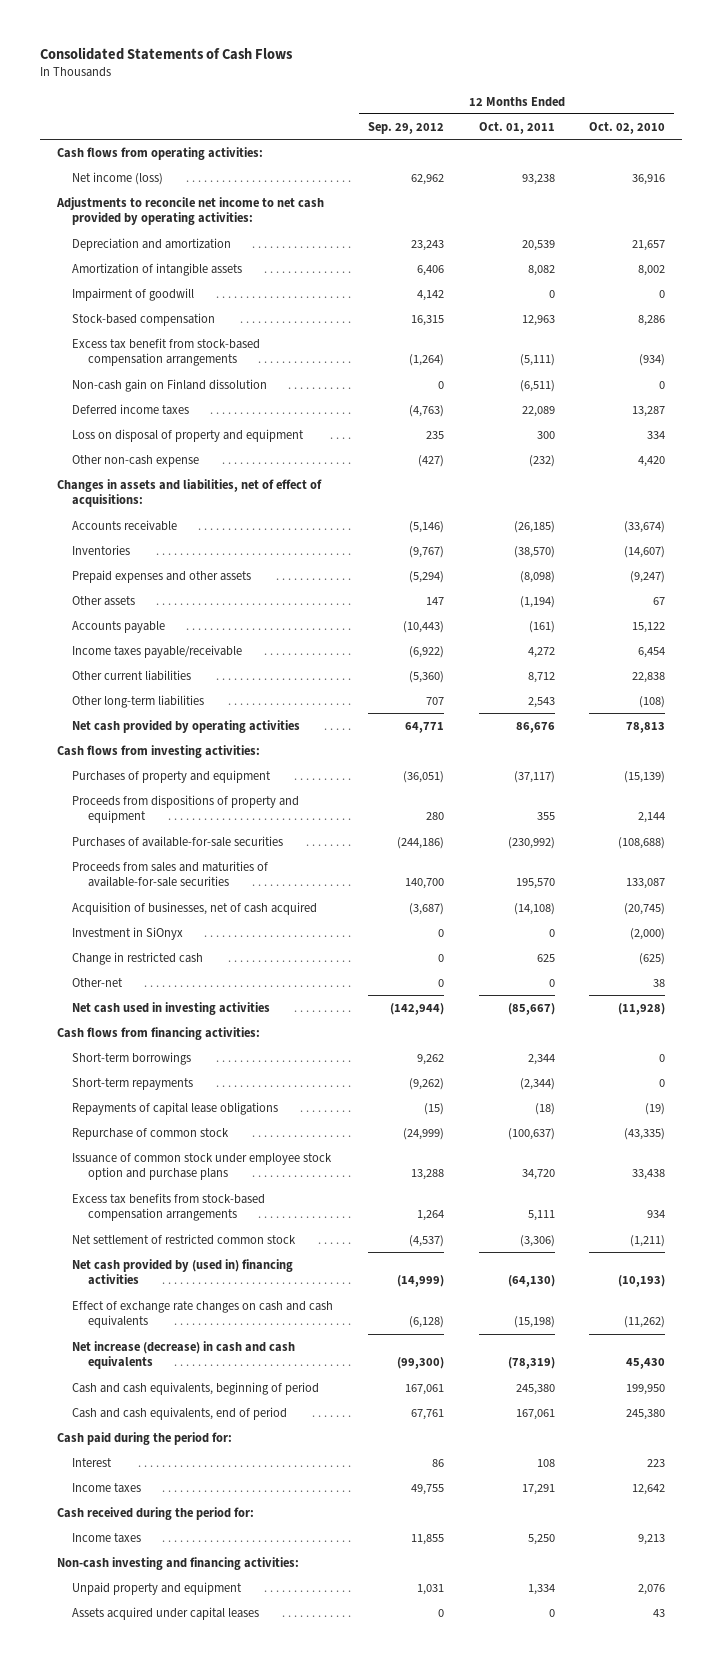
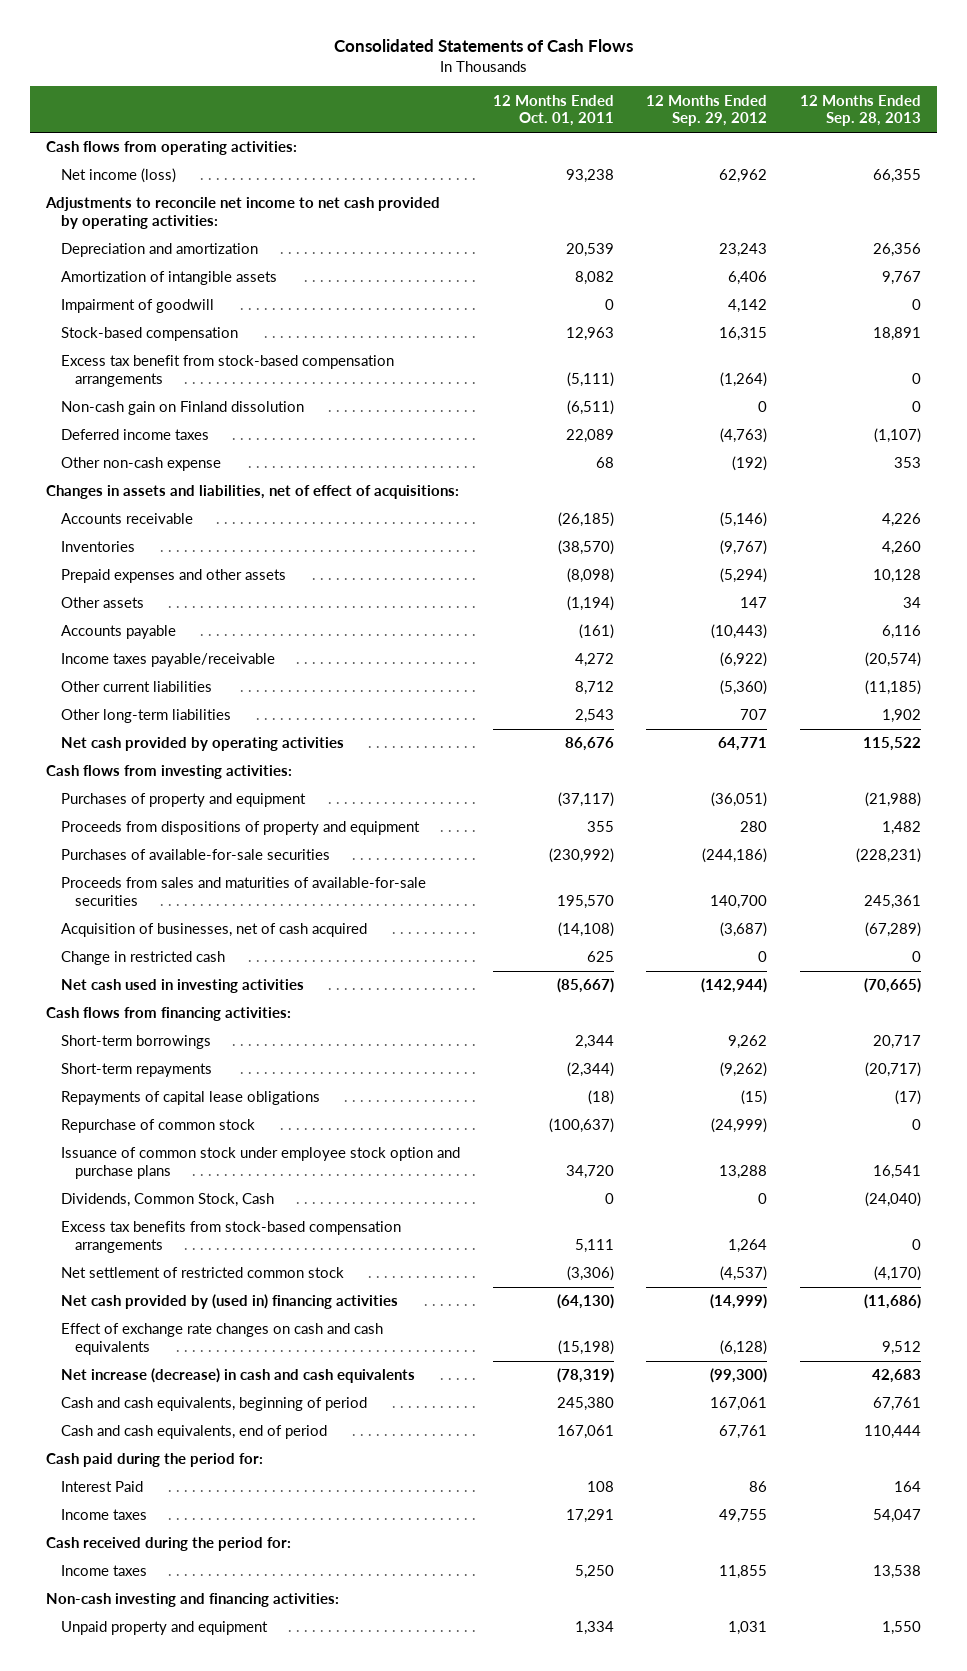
- | 12 Months Ended Sep. 29, 2012 | 12 Months Ended Oct. 01, 2011 | 12 Months Ended Oct. 02, 2010
+ | 12 Months Ended Oct. 01, 2011 | 12 Months Ended Sep. 29, 2012 | 12 Months Ended Sep. 28, 2013
- Loss on disposal of property and equipment | 235 | 300 | 334
- Other non-cash expense | (427) | (232) | 4,420
+ Other non-cash expense | 68 | (192) | 353
- Investment in SiOnyx | 0 | 0 | (2,000)
- Other-net | 0 | 0 | 38
+ Dividends, Common Stock, Cash | 0 | 0 | (24,040)
- Interest | 86 | 108 | 223
+ Interest Paid | 108 | 86 | 164
- Assets acquired under capital leases | 0 | 0 | 43

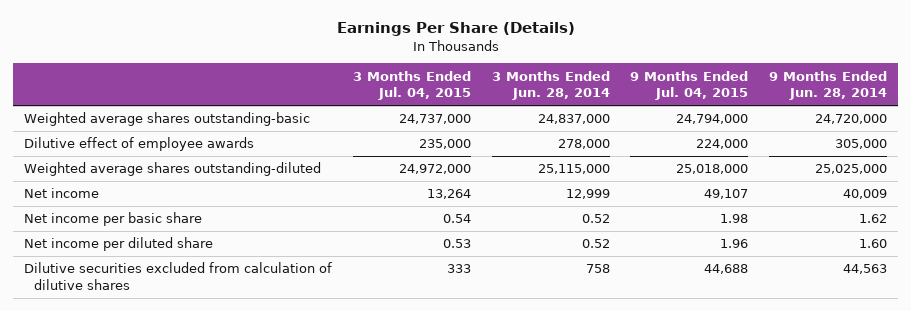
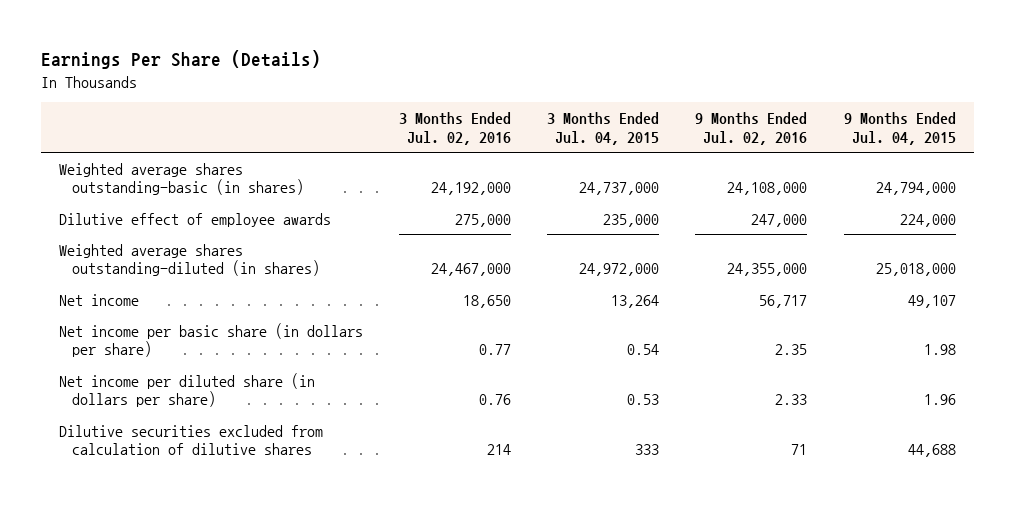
- | 3 Months Ended Jul. 04, 2015 | 3 Months Ended Jun. 28, 2014 | 9 Months Ended Jul. 04, 2015 | 9 Months Ended Jun. 28, 2014
+ | 3 Months Ended Jul. 02, 2016 | 3 Months Ended Jul. 04, 2015 | 9 Months Ended Jul. 02, 2016 | 9 Months Ended Jul. 04, 2015
- Weighted average shares outstanding-basic | 24,737,000 | 24,837,000 | 24,794,000 | 24,720,000
+ Weighted average shares outstanding-basic (in shares) | 24,192,000 | 24,737,000 | 24,108,000 | 24,794,000
- Weighted average shares outstanding-diluted | 24,972,000 | 25,115,000 | 25,018,000 | 25,025,000
+ Weighted average shares outstanding-diluted (in shares) | 24,467,000 | 24,972,000 | 24,355,000 | 25,018,000
- Net income per basic share | 0.54 | 0.52 | 1.98 | 1.62
- Net income per diluted share | 0.53 | 0.52 | 1.96 | 1.60
+ Net income per basic share (in dollars per share) | 0.77 | 0.54 | 2.35 | 1.98
+ Net income per diluted share (in dollars per share) | 0.76 | 0.53 | 2.33 | 1.96

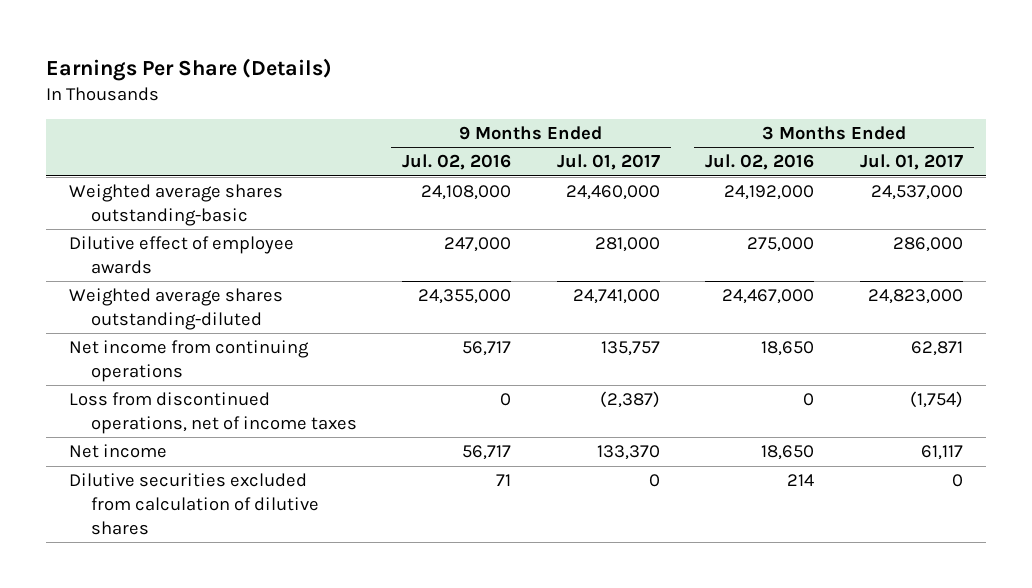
- | 3 Months Ended Jul. 02, 2016 | 3 Months Ended Jul. 04, 2015 | 9 Months Ended Jul. 02, 2016 | 9 Months Ended Jul. 04, 2015
+ | 9 Months Ended Jul. 02, 2016 | 9 Months Ended Jul. 01, 2017 | 3 Months Ended Jul. 02, 2016 | 3 Months Ended Jul. 01, 2017
- Weighted average shares outstanding-basic (in shares) | 24,192,000 | 24,737,000 | 24,108,000 | 24,794,000
+ Weighted average shares outstanding-basic | 24,108,000 | 24,460,000 | 24,192,000 | 24,537,000
- Weighted average shares outstanding-diluted (in shares) | 24,467,000 | 24,972,000 | 24,355,000 | 25,018,000
+ Weighted average shares outstanding-diluted | 24,355,000 | 24,741,000 | 24,467,000 | 24,823,000
+ Net income from continuing operations | 56,717 | 135,757 | 18,650 | 62,871
+ Loss from discontinued operations, net of income taxes | 0 | (2,387) | 0 | (1,754)
- Net income per basic share (in dollars per share) | 0.77 | 0.54 | 2.35 | 1.98
- Net income per diluted share (in dollars per share) | 0.76 | 0.53 | 2.33 | 1.96

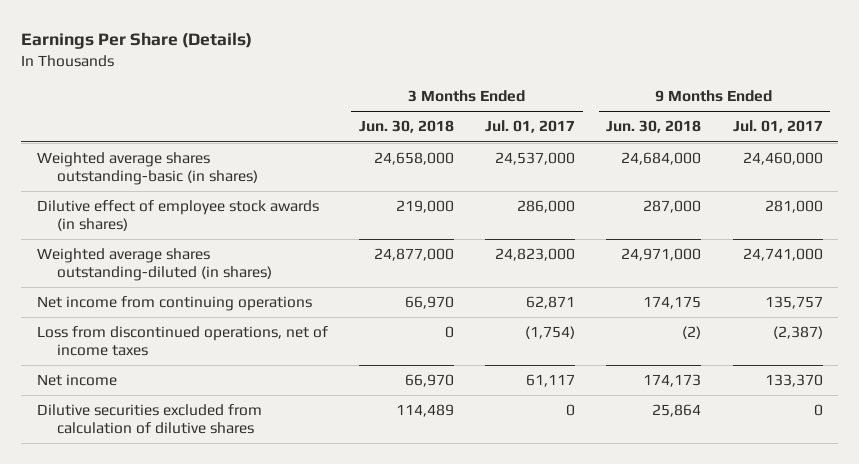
- | 9 Months Ended Jul. 02, 2016 | 9 Months Ended Jul. 01, 2017 | 3 Months Ended Jul. 02, 2016 | 3 Months Ended Jul. 01, 2017
+ | 3 Months Ended Jun. 30, 2018 | 3 Months Ended Jul. 01, 2017 | 9 Months Ended Jun. 30, 2018 | 9 Months Ended Jul. 01, 2017
- Weighted average shares outstanding-basic | 24,108,000 | 24,460,000 | 24,192,000 | 24,537,000
- Dilutive effect of employee awards | 247,000 | 281,000 | 275,000 | 286,000
- Weighted average shares outstanding-diluted | 24,355,000 | 24,741,000 | 24,467,000 | 24,823,000
+ Weighted average shares outstanding-basic (in shares) | 24,658,000 | 24,537,000 | 24,684,000 | 24,460,000
+ Dilutive effect of employee stock awards (in shares) | 219,000 | 286,000 | 287,000 | 281,000
+ Weighted average shares outstanding-diluted (in shares) | 24,877,000 | 24,823,000 | 24,971,000 | 24,741,000

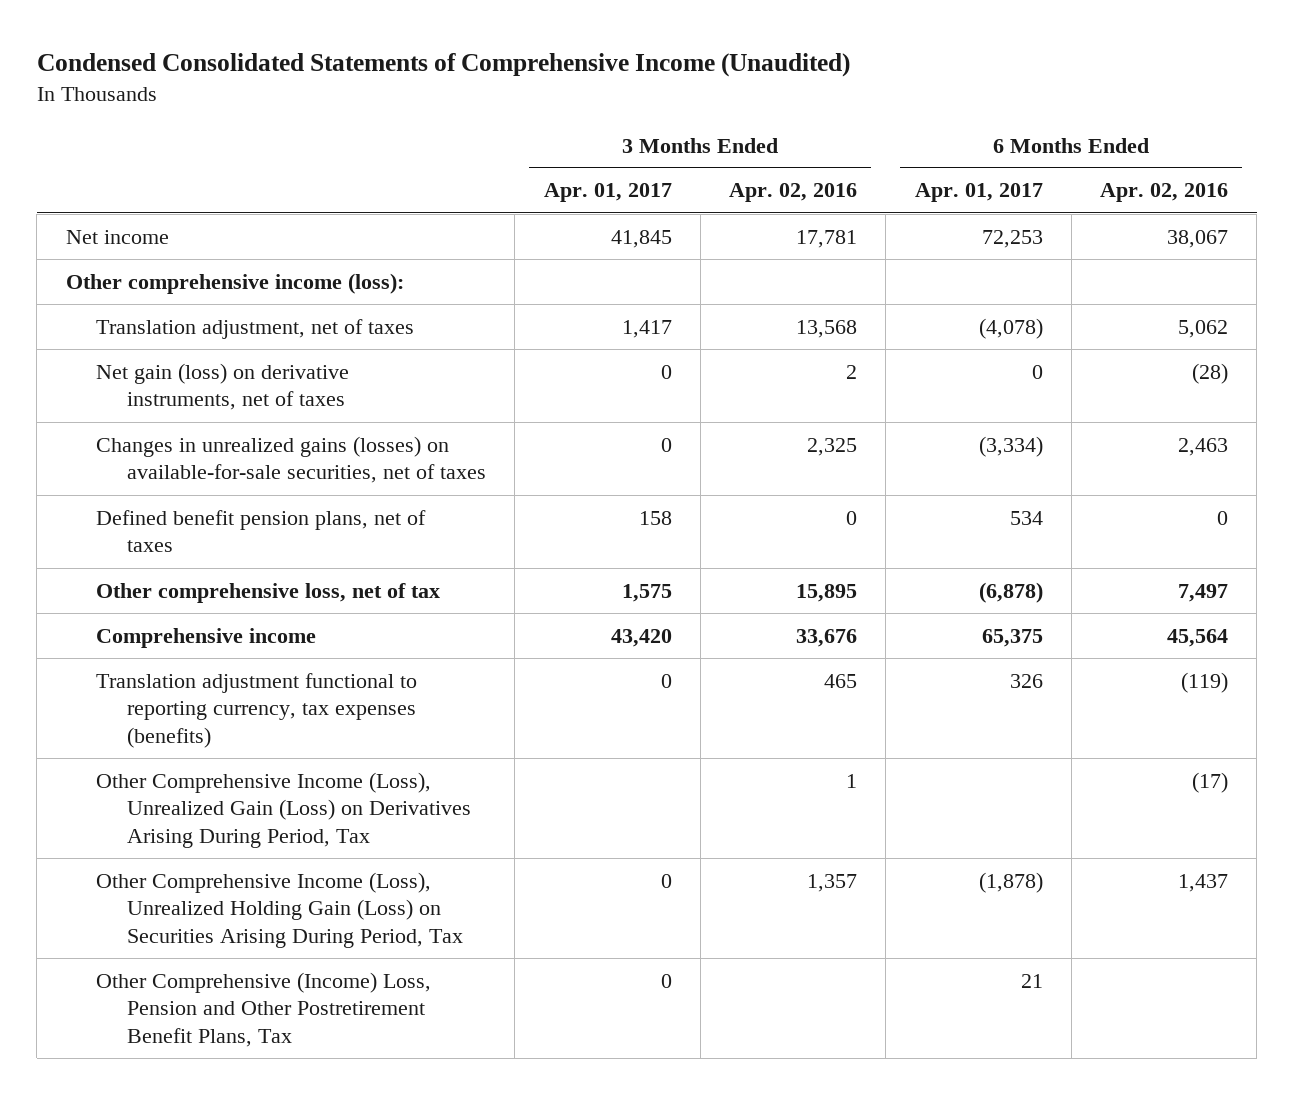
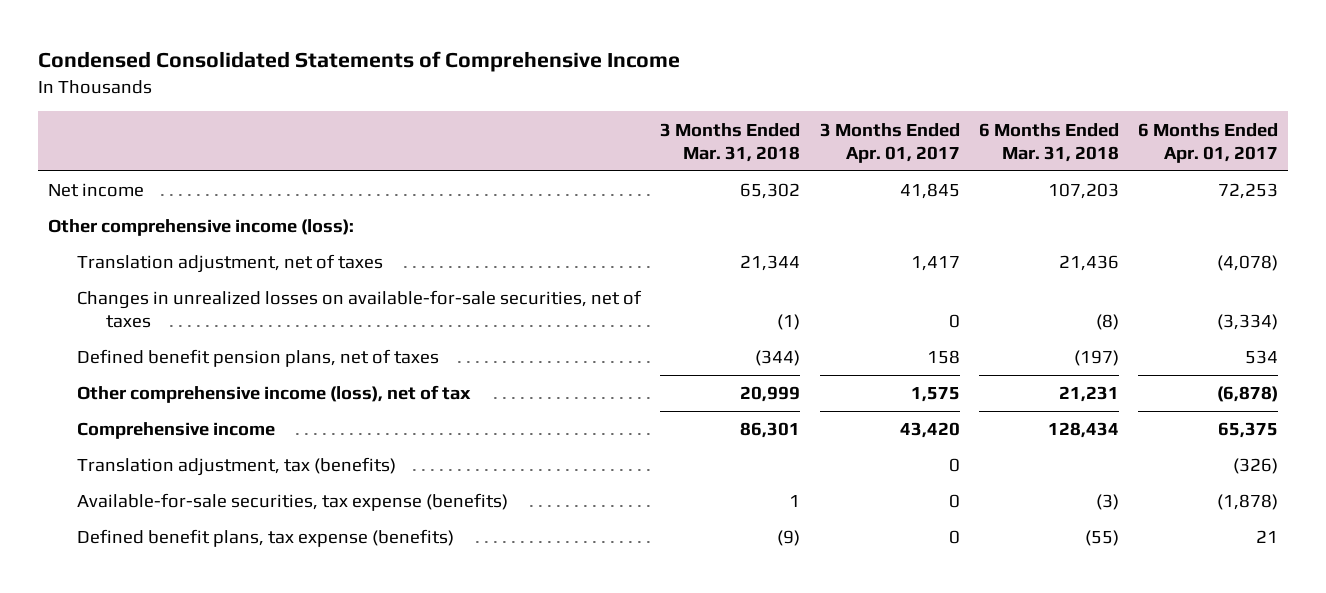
- Condensed Consolidated Statements of Comprehensive Income (Unaudited)
+ Condensed Consolidated Statements of Comprehensive Income
- | 3 Months Ended Apr. 01, 2017 | 3 Months Ended Apr. 02, 2016 | 6 Months Ended Apr. 01, 2017 | 6 Months Ended Apr. 02, 2016
+ | 3 Months Ended Mar. 31, 2018 | 3 Months Ended Apr. 01, 2017 | 6 Months Ended Mar. 31, 2018 | 6 Months Ended Apr. 01, 2017
- Net gain (loss) on derivative instruments, net of taxes | 0 | 2 | 0 | (28)
- Changes in unrealized gains (losses) on available-for-sale securities, net of taxes | 0 | 2,325 | (3,334) | 2,463
+ Changes in unrealized losses on available-for-sale securities, net of taxes | (1) | 0 | (8) | (3,334)
- Other comprehensive loss, net of tax | 1,575 | 15,895 | (6,878) | 7,497
+ Other comprehensive income (loss), net of tax | 20,999 | 1,575 | 21,231 | (6,878)
- Translation adjustment functional to reporting currency, tax expenses (benefits) | 0 | 465 | 326 | (119)
- Other Comprehensive Income (Loss), Unrealized Gain (Loss) on Derivatives Arising During Period, Tax | | 1 | | (17)
- Other Comprehensive Income (Loss), Unrealized Holding Gain (Loss) on Securities Arising During Period, Tax | 0 | 1,357 | (1,878) | 1,437
- Other Comprehensive (Income) Loss, Pension and Other Postretirement Benefit Plans, Tax | 0 | | 21 |
+ Translation adjustment, tax (benefits) | | 0 | | (326)
+ Available-for-sale securities, tax expense (benefits) | 1 | 0 | (3) | (1,878)
+ Defined benefit plans, tax expense (benefits) | (9) | 0 | (55) | 21

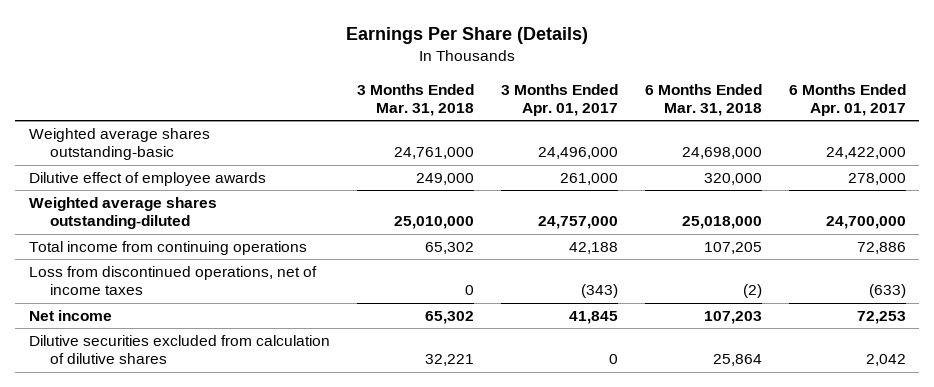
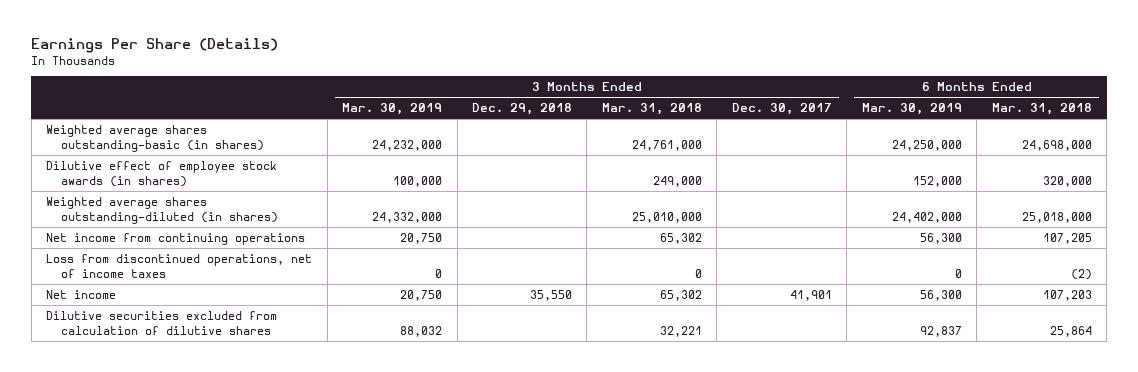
- | 3 Months Ended Mar. 31, 2018 | 3 Months Ended Apr. 01, 2017 | 6 Months Ended Mar. 31, 2018 | 6 Months Ended Apr. 01, 2017
+ | 3 Months Ended Mar. 30, 2019 | 3 Months Ended Dec. 29, 2018 | 3 Months Ended Mar. 31, 2018 | 3 Months Ended Dec. 30, 2017 | 6 Months Ended Mar. 30, 2019 | 6 Months Ended Mar. 31, 2018
- Weighted average shares outstanding-basic | 24,761,000 | 24,496,000 | 24,698,000 | 24,422,000
- Dilutive effect of employee awards | 249,000 | 261,000 | 320,000 | 278,000
- Weighted average shares outstanding-diluted | 25,010,000 | 24,757,000 | 25,018,000 | 24,700,000
- Total income from continuing operations | 65,302 | 42,188 | 107,205 | 72,886
+ Weighted average shares outstanding-basic (in shares) | 24,232,000 | | 24,761,000 | | 24,250,000 | 24,698,000
+ Dilutive effect of employee stock awards (in shares) | 100,000 | | 249,000 | | 152,000 | 320,000
+ Weighted average shares outstanding-diluted (in shares) | 24,332,000 | | 25,010,000 | | 24,402,000 | 25,018,000
+ Net income from continuing operations | 20,750 | | 65,302 | | 56,300 | 107,205

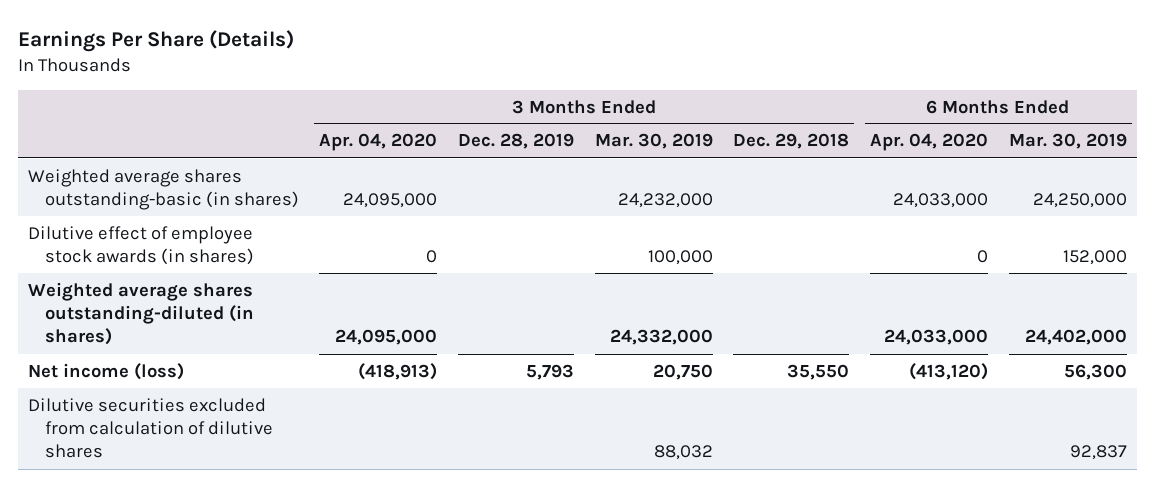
- | 3 Months Ended Mar. 30, 2019 | 3 Months Ended Dec. 29, 2018 | 3 Months Ended Mar. 31, 2018 | 3 Months Ended Dec. 30, 2017 | 6 Months Ended Mar. 30, 2019 | 6 Months Ended Mar. 31, 2018
+ | 3 Months Ended Apr. 04, 2020 | 3 Months Ended Dec. 28, 2019 | 3 Months Ended Mar. 30, 2019 | 3 Months Ended Dec. 29, 2018 | 6 Months Ended Apr. 04, 2020 | 6 Months Ended Mar. 30, 2019
- Net income from continuing operations | 20,750 | | 65,302 | | 56,300 | 107,205
- Loss from discontinued operations, net of income taxes | 0 | | 0 | | 0 | (2)
- Net income | 20,750 | 35,550 | 65,302 | 41,901 | 56,300 | 107,203
+ Net income (loss) | (418,913) | 5,793 | 20,750 | 35,550 | (413,120) | 56,300

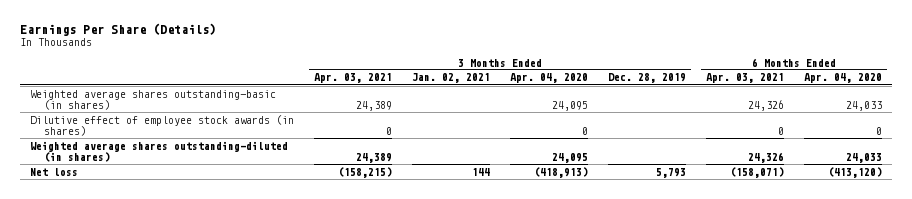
- | 3 Months Ended Apr. 04, 2020 | 3 Months Ended Dec. 28, 2019 | 3 Months Ended Mar. 30, 2019 | 3 Months Ended Dec. 29, 2018 | 6 Months Ended Apr. 04, 2020 | 6 Months Ended Mar. 30, 2019
+ | 3 Months Ended Apr. 03, 2021 | 3 Months Ended Jan. 02, 2021 | 3 Months Ended Apr. 04, 2020 | 3 Months Ended Dec. 28, 2019 | 6 Months Ended Apr. 03, 2021 | 6 Months Ended Apr. 04, 2020
- Weighted average shares outstanding-basic (in shares) | 24,095,000 | | 24,232,000 | | 24,033,000 | 24,250,000
+ Weighted average shares outstanding-basic (in shares) | 24,389 | | 24,095 | | 24,326 | 24,033
- Weighted average shares outstanding-diluted (in shares) | 24,095,000 | | 24,332,000 | | 24,033,000 | 24,402,000
- Net income (loss) | (418,913) | 5,793 | 20,750 | 35,550 | (413,120) | 56,300
- Dilutive securities excluded from calculation of dilutive shares | | | 88,032 | | | 92,837
+ Weighted average shares outstanding-diluted (in shares) | 24,389 | | 24,095 | | 24,326 | 24,033
+ Net loss | (158,215) | 144 | (418,913) | 5,793 | (158,071) | (413,120)

